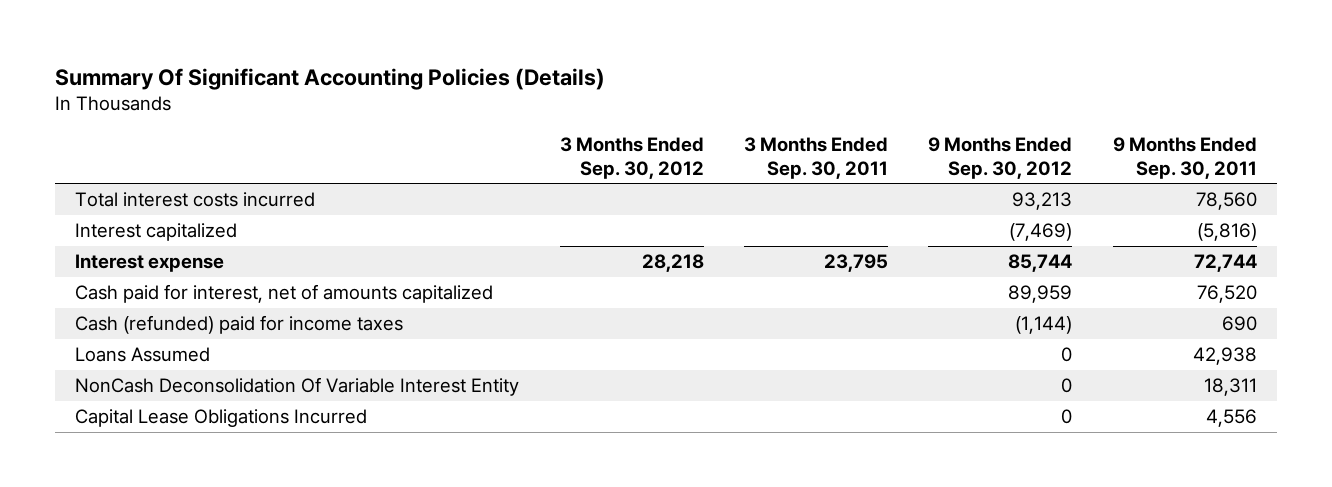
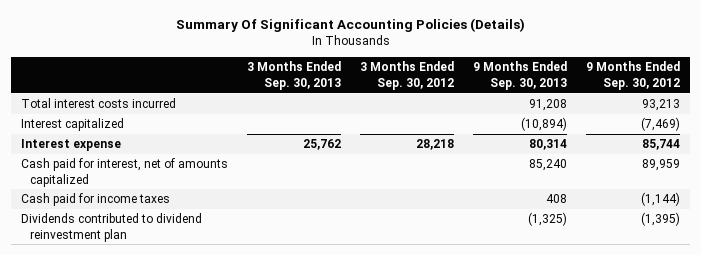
- | 3 Months Ended Sep. 30, 2012 | 3 Months Ended Sep. 30, 2011 | 9 Months Ended Sep. 30, 2012 | 9 Months Ended Sep. 30, 2011
+ | 3 Months Ended Sep. 30, 2013 | 3 Months Ended Sep. 30, 2012 | 9 Months Ended Sep. 30, 2013 | 9 Months Ended Sep. 30, 2012
- Cash (refunded) paid for income taxes | | | (1,144) | 690
- Loans Assumed | | | 0 | 42,938
- NonCash Deconsolidation Of Variable Interest Entity | | | 0 | 18,311
- Capital Lease Obligations Incurred | | | 0 | 4,556
+ Cash paid for income taxes | | | 408 | (1,144)
+ Dividends contributed to dividend reinvestment plan | | | (1,325) | (1,395)

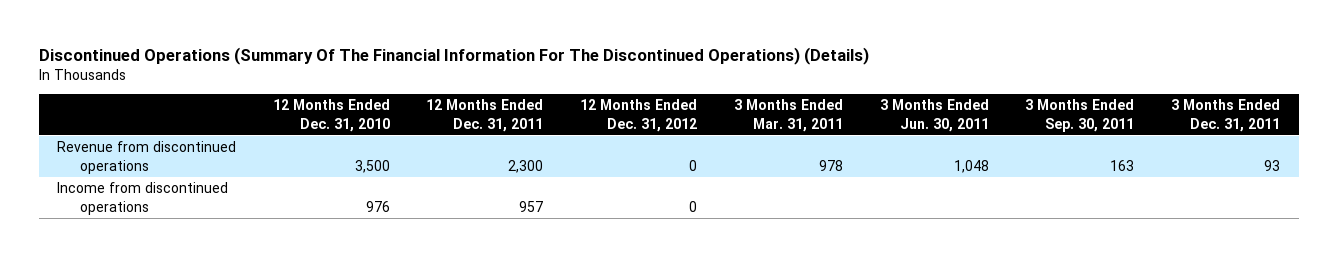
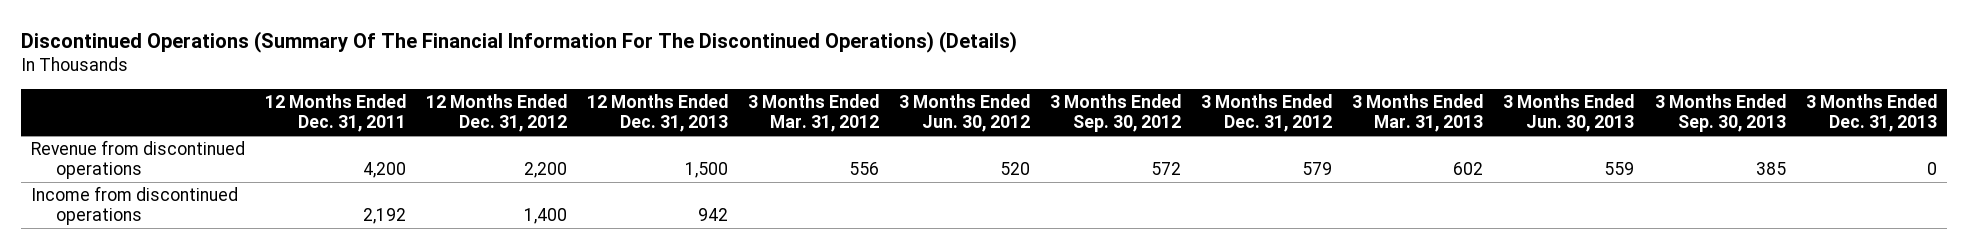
- | 12 Months Ended Dec. 31, 2010 | 12 Months Ended Dec. 31, 2011 | 12 Months Ended Dec. 31, 2012 | 3 Months Ended Mar. 31, 2011 | 3 Months Ended Jun. 30, 2011 | 3 Months Ended Sep. 30, 2011 | 3 Months Ended Dec. 31, 2011
+ | 12 Months Ended Dec. 31, 2011 | 12 Months Ended Dec. 31, 2012 | 12 Months Ended Dec. 31, 2013 | 3 Months Ended Mar. 31, 2012 | 3 Months Ended Jun. 30, 2012 | 3 Months Ended Sep. 30, 2012 | 3 Months Ended Dec. 31, 2012 | 3 Months Ended Mar. 31, 2013 | 3 Months Ended Jun. 30, 2013 | 3 Months Ended Sep. 30, 2013 | 3 Months Ended Dec. 31, 2013
- Revenue from discontinued operations | 3,500 | 2,300 | 0 | 978 | 1,048 | 163 | 93
- Income from discontinued operations | 976 | 957 | 0 | | | |
+ Revenue from discontinued operations | 4,200 | 2,200 | 1,500 | 556 | 520 | 572 | 579 | 602 | 559 | 385 | 0
+ Income from discontinued operations | 2,192 | 1,400 | 942 | | | | | | | |

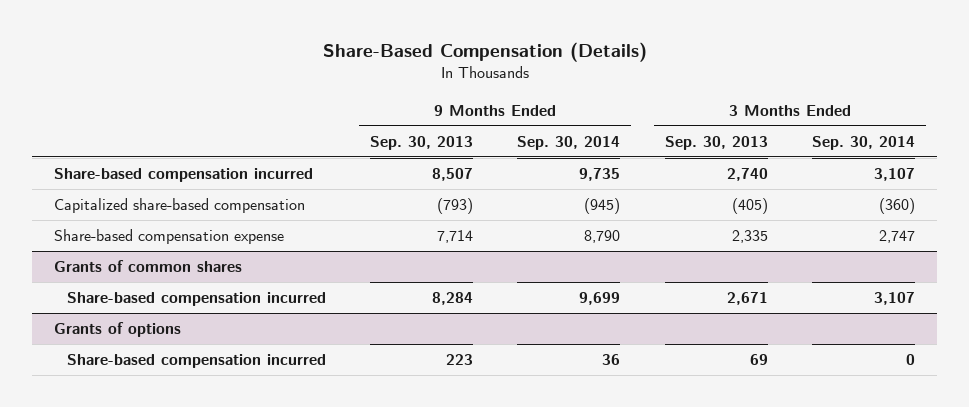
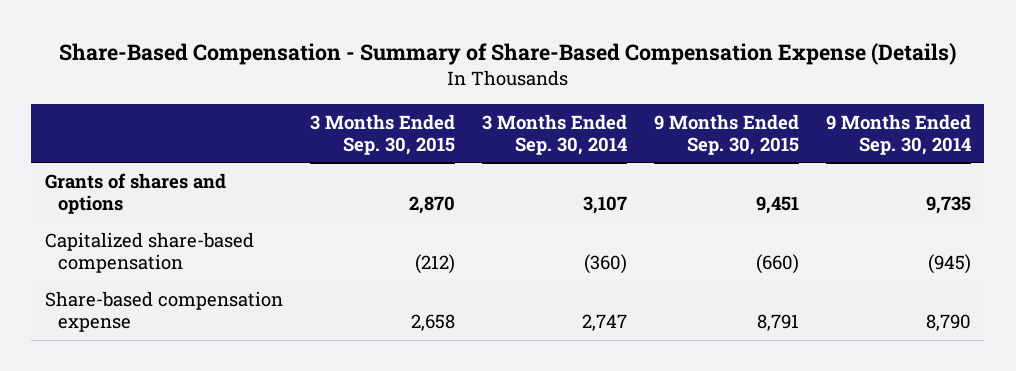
- Share-Based Compensation (Details)
+ Share-Based Compensation - Summary of Share-Based Compensation Expense (Details)
- | 9 Months Ended Sep. 30, 2013 | 9 Months Ended Sep. 30, 2014 | 3 Months Ended Sep. 30, 2013 | 3 Months Ended Sep. 30, 2014
+ | 3 Months Ended Sep. 30, 2015 | 3 Months Ended Sep. 30, 2014 | 9 Months Ended Sep. 30, 2015 | 9 Months Ended Sep. 30, 2014
- Share-based compensation incurred | 8,507 | 9,735 | 2,740 | 3,107
+ Grants of shares and options | 2,870 | 3,107 | 9,451 | 9,735
- Grants of common shares
- Share-based compensation incurred | 8,284 | 9,699 | 2,671 | 3,107
- Grants of options
- Share-based compensation incurred | 223 | 36 | 69 | 0

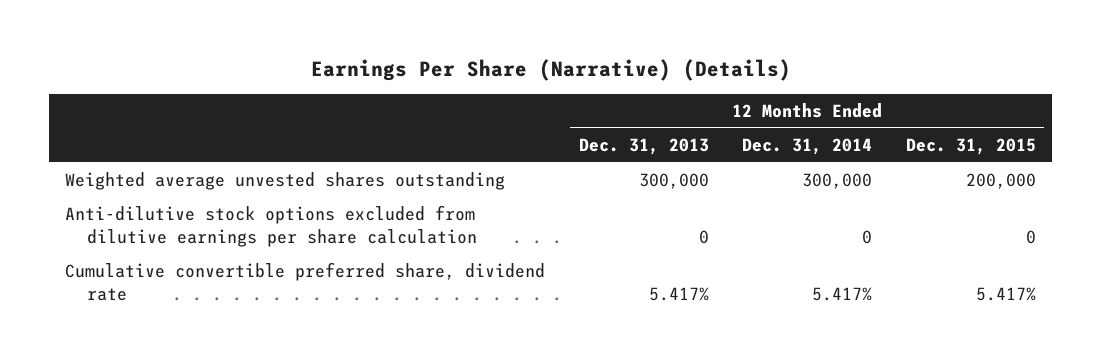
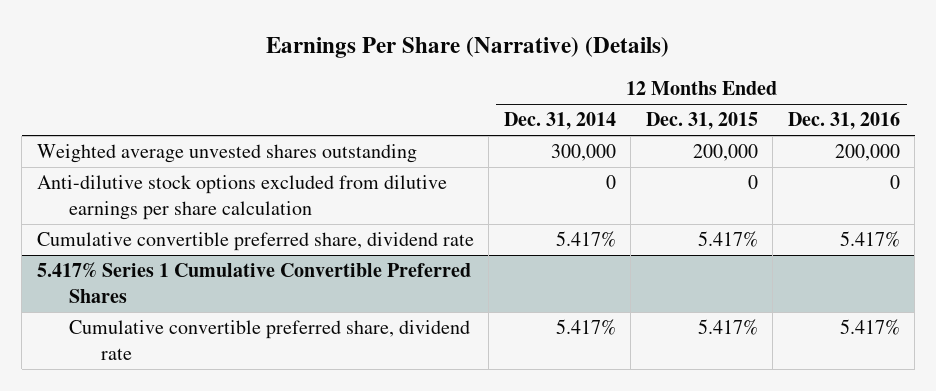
- | 12 Months Ended Dec. 31, 2013 | 12 Months Ended Dec. 31, 2014 | 12 Months Ended Dec. 31, 2015
+ | 12 Months Ended Dec. 31, 2014 | 12 Months Ended Dec. 31, 2015 | 12 Months Ended Dec. 31, 2016
+ 5.417% Series 1 Cumulative Convertible Preferred Shares
+ Cumulative convertible preferred share, dividend rate | 5.417% | 5.417% | 5.417%

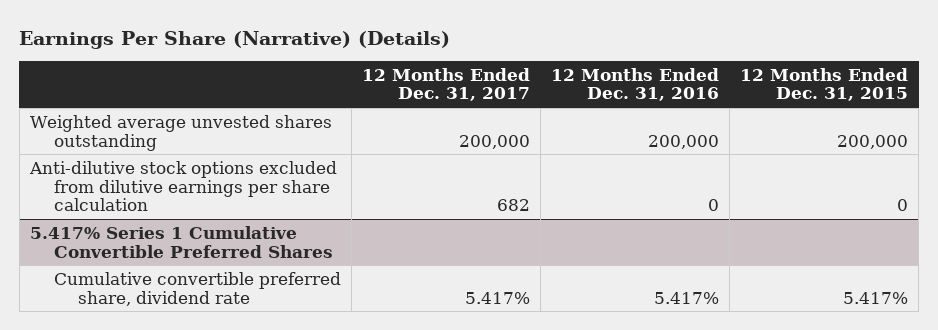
- | 12 Months Ended Dec. 31, 2014 | 12 Months Ended Dec. 31, 2015 | 12 Months Ended Dec. 31, 2016
+ | 12 Months Ended Dec. 31, 2017 | 12 Months Ended Dec. 31, 2016 | 12 Months Ended Dec. 31, 2015
- Cumulative convertible preferred share, dividend rate | 5.417% | 5.417% | 5.417%

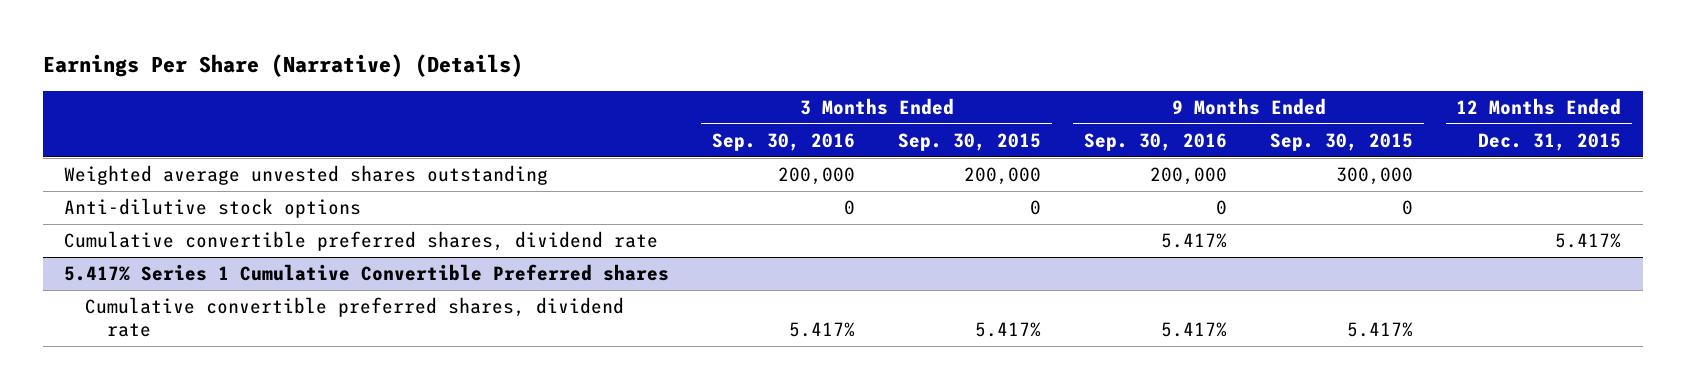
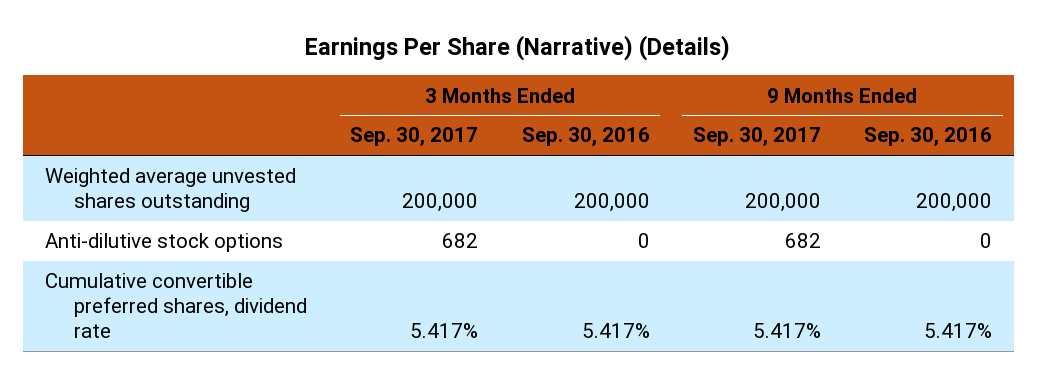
- | 3 Months Ended Sep. 30, 2016 | 3 Months Ended Sep. 30, 2015 | 9 Months Ended Sep. 30, 2016 | 9 Months Ended Sep. 30, 2015 | 12 Months Ended Dec. 31, 2015
+ | 3 Months Ended Sep. 30, 2017 | 3 Months Ended Sep. 30, 2016 | 9 Months Ended Sep. 30, 2017 | 9 Months Ended Sep. 30, 2016
- Cumulative convertible preferred shares, dividend rate | | | 5.417% | | 5.417%
- 5.417% Series 1 Cumulative Convertible Preferred shares

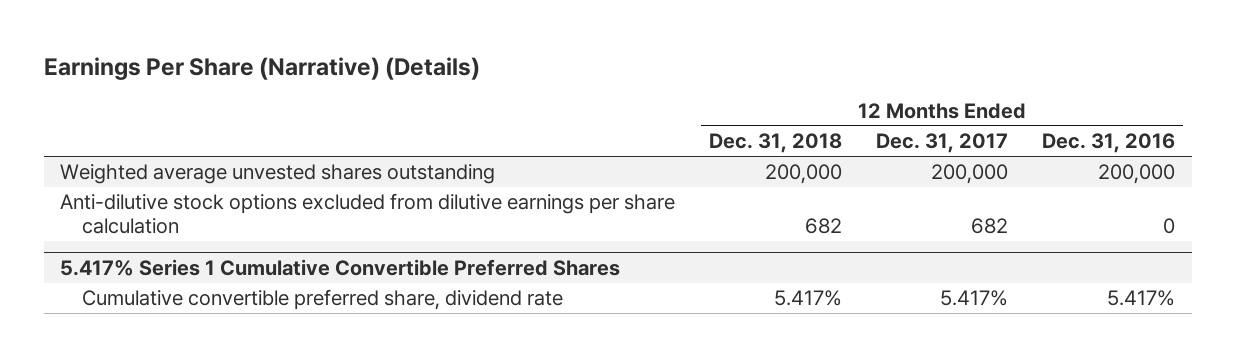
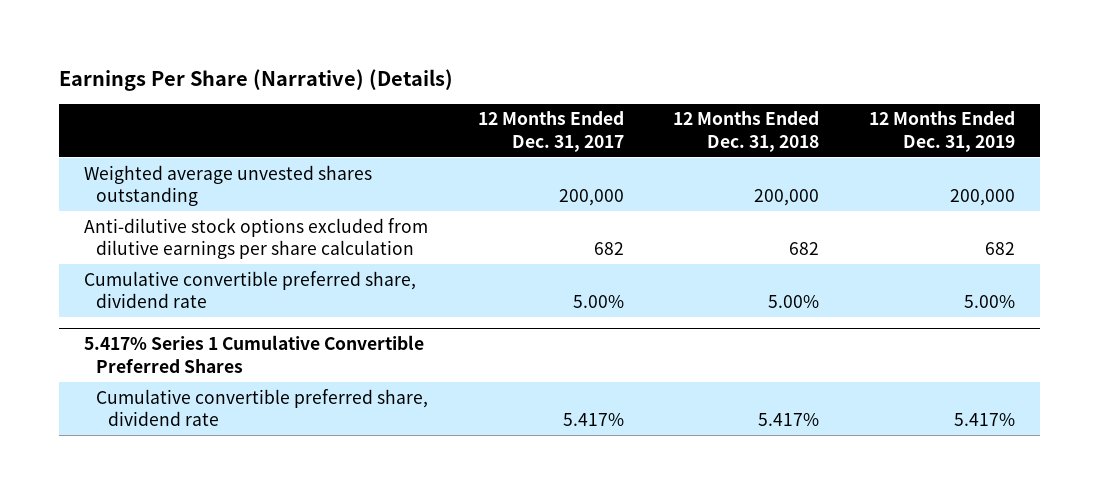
- | 12 Months Ended Dec. 31, 2018 | 12 Months Ended Dec. 31, 2017 | 12 Months Ended Dec. 31, 2016
+ | 12 Months Ended Dec. 31, 2017 | 12 Months Ended Dec. 31, 2018 | 12 Months Ended Dec. 31, 2019
+ Cumulative convertible preferred share, dividend rate | 5.00% | 5.00% | 5.00%

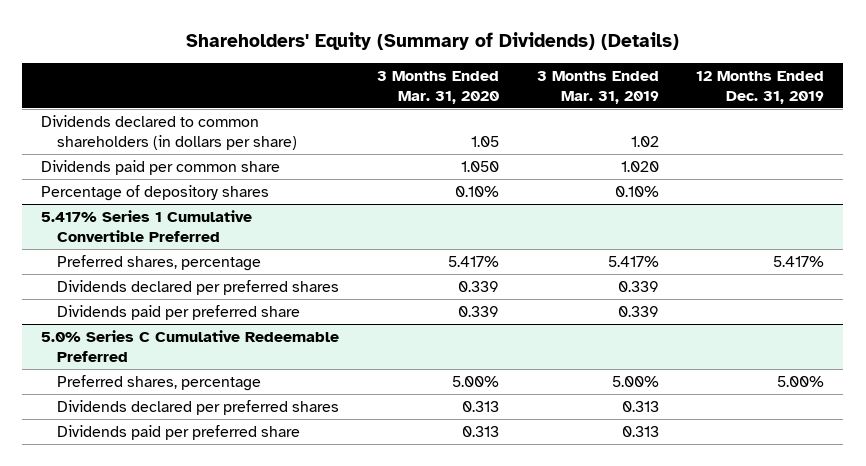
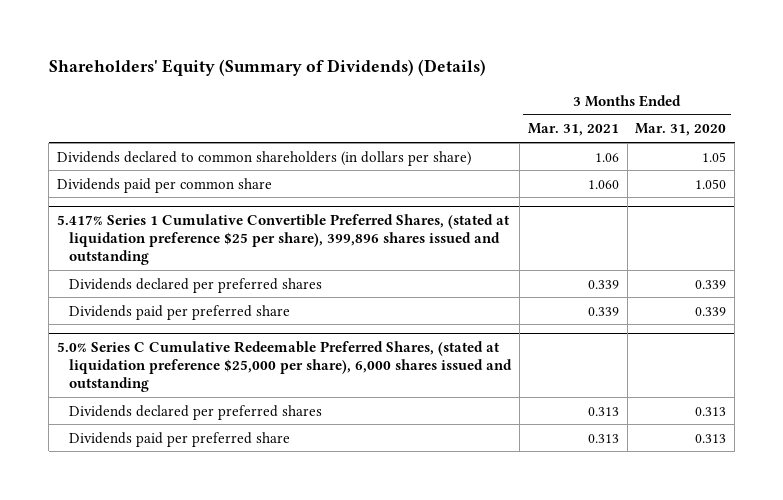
- | 3 Months Ended Mar. 31, 2020 | 3 Months Ended Mar. 31, 2019 | 12 Months Ended Dec. 31, 2019
+ | 3 Months Ended Mar. 31, 2021 | 3 Months Ended Mar. 31, 2020
- Percentage of depository shares | 0.10% | 0.10% |
- 5.417% Series 1 Cumulative Convertible Preferred
- Preferred shares, percentage | 5.417% | 5.417% | 5.417%
+ 5.417% Series 1 Cumulative Convertible Preferred Shares, (stated at liquidation preference $25 per share), 399,896 shares issued and outstanding
- 5.0% Series C Cumulative Redeemable Preferred
- Preferred shares, percentage | 5.00% | 5.00% | 5.00%
+ 5.0% Series C Cumulative Redeemable Preferred Shares, (stated at liquidation preference $25,000 per share), 6,000 shares issued and outstanding

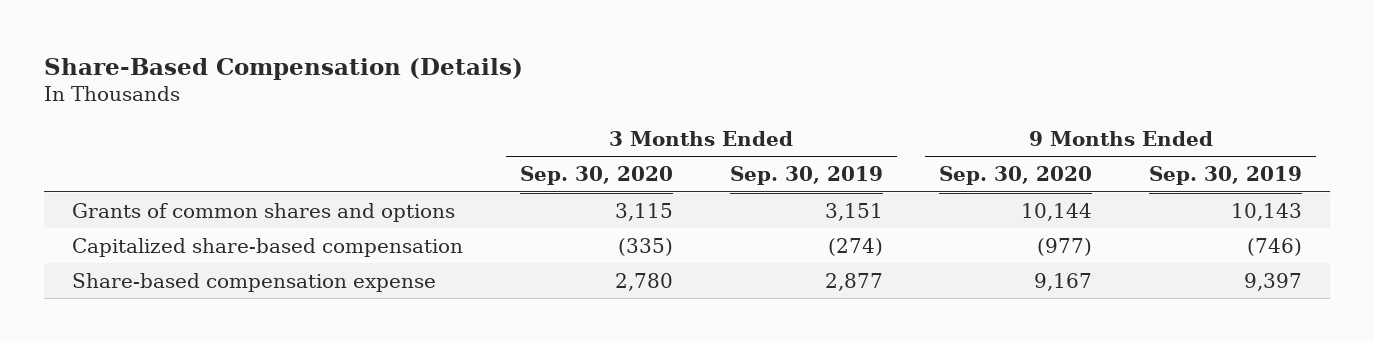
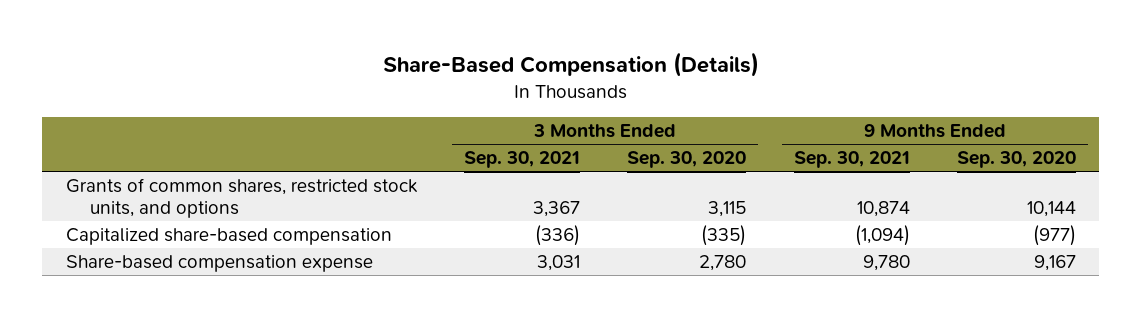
- | 3 Months Ended Sep. 30, 2020 | 3 Months Ended Sep. 30, 2019 | 9 Months Ended Sep. 30, 2020 | 9 Months Ended Sep. 30, 2019
+ | 3 Months Ended Sep. 30, 2021 | 3 Months Ended Sep. 30, 2020 | 9 Months Ended Sep. 30, 2021 | 9 Months Ended Sep. 30, 2020
- Grants of common shares and options | 3,115 | 3,151 | 10,144 | 10,143
+ Grants of common shares, restricted stock units, and options | 3,367 | 3,115 | 10,874 | 10,144

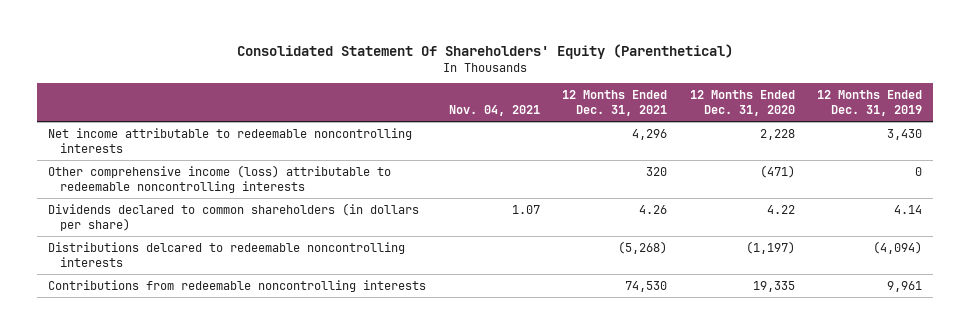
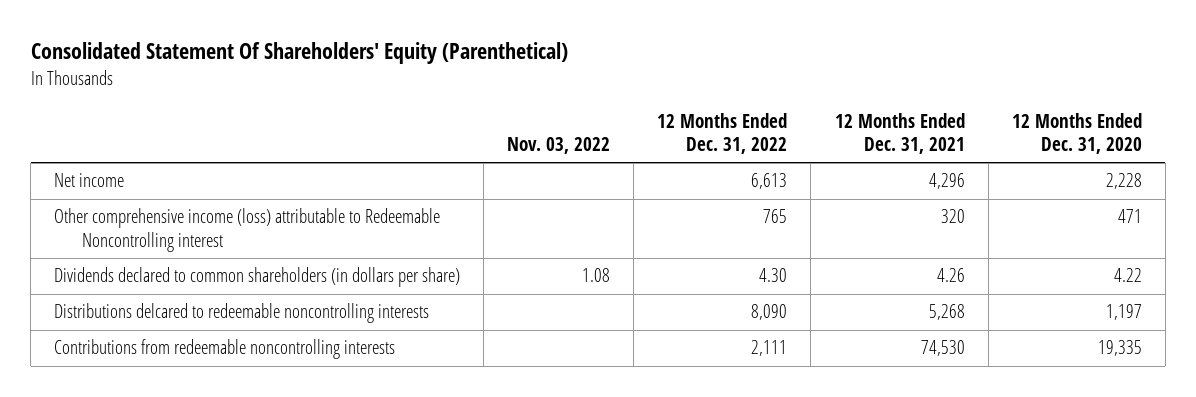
- | Nov. 04, 2021 | 12 Months Ended Dec. 31, 2021 | 12 Months Ended Dec. 31, 2020 | 12 Months Ended Dec. 31, 2019
+ | Nov. 03, 2022 | 12 Months Ended Dec. 31, 2022 | 12 Months Ended Dec. 31, 2021 | 12 Months Ended Dec. 31, 2020
- Net income attributable to redeemable noncontrolling interests | | 4,296 | 2,228 | 3,430
- Other comprehensive income (loss) attributable to redeemable noncontrolling interests | | 320 | (471) | 0
+ Net income | | 6,613 | 4,296 | 2,228
+ Other comprehensive income (loss) attributable to Redeemable Noncontrolling interest | | 765 | 320 | 471
- Distributions delcared to redeemable noncontrolling interests | | (5,268) | (1,197) | (4,094)
+ Distributions delcared to redeemable noncontrolling interests | | 8,090 | 5,268 | 1,197

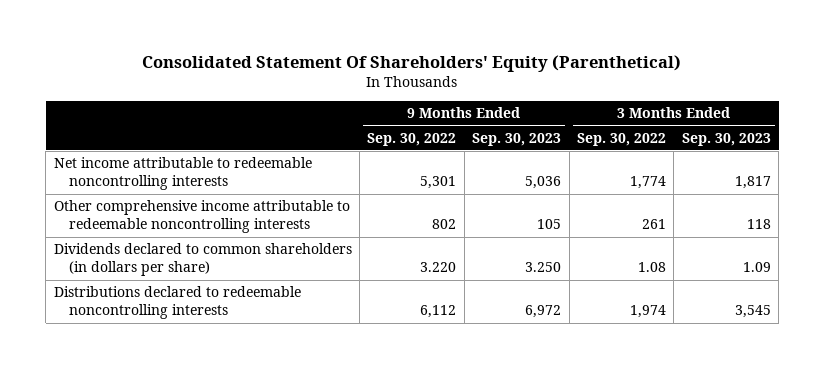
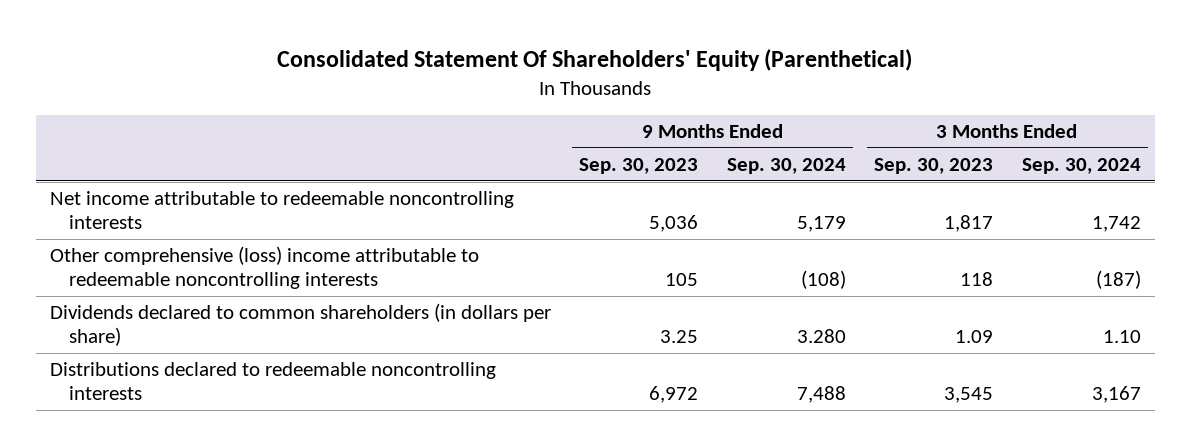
- | 9 Months Ended Sep. 30, 2022 | 9 Months Ended Sep. 30, 2023 | 3 Months Ended Sep. 30, 2022 | 3 Months Ended Sep. 30, 2023
+ | 9 Months Ended Sep. 30, 2023 | 9 Months Ended Sep. 30, 2024 | 3 Months Ended Sep. 30, 2023 | 3 Months Ended Sep. 30, 2024
- Other comprehensive income attributable to redeemable noncontrolling interests | 802 | 105 | 261 | 118
- Dividends declared to common shareholders (in dollars per share) | 3.220 | 3.250 | 1.08 | 1.09
+ Other comprehensive (loss) income attributable to redeemable noncontrolling interests | 105 | (108) | 118 | (187)
+ Dividends declared to common shareholders (in dollars per share) | 3.25 | 3.280 | 1.09 | 1.10

